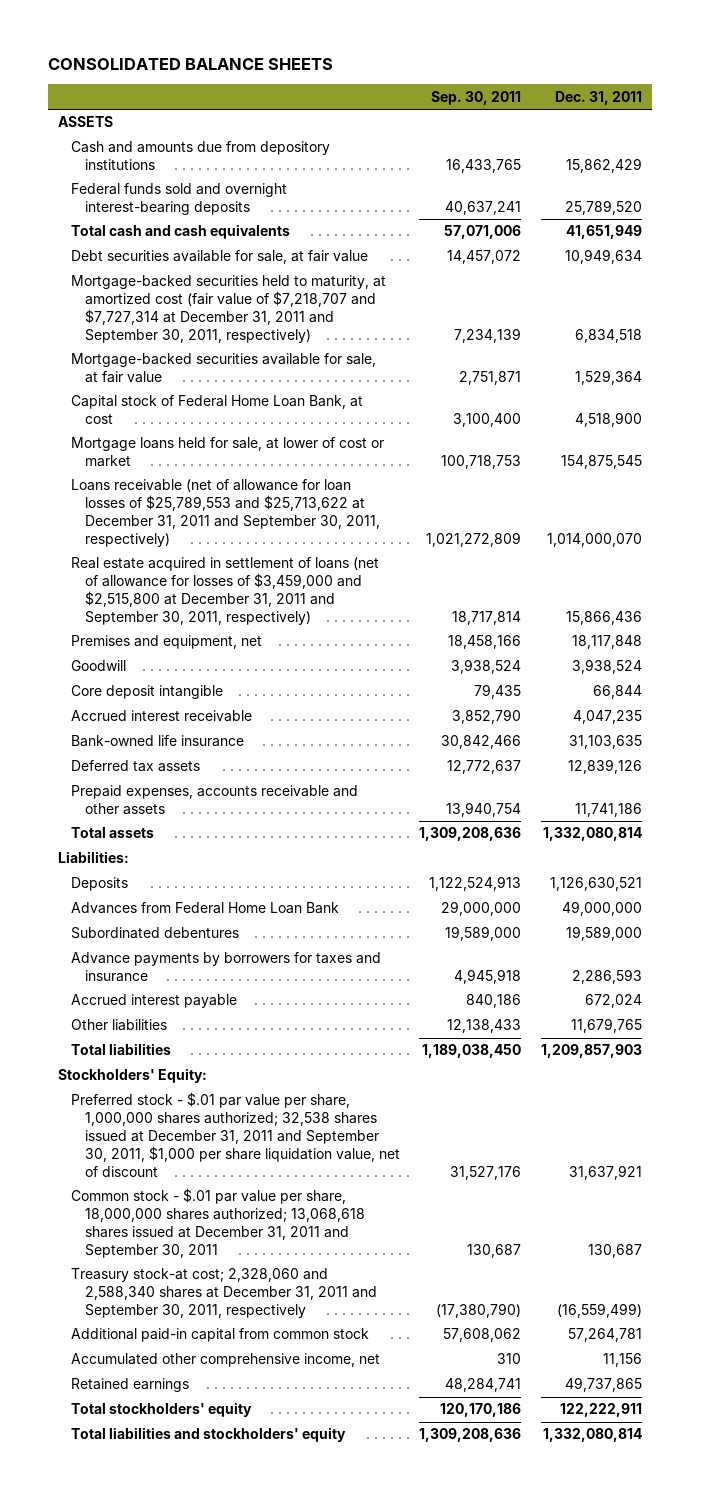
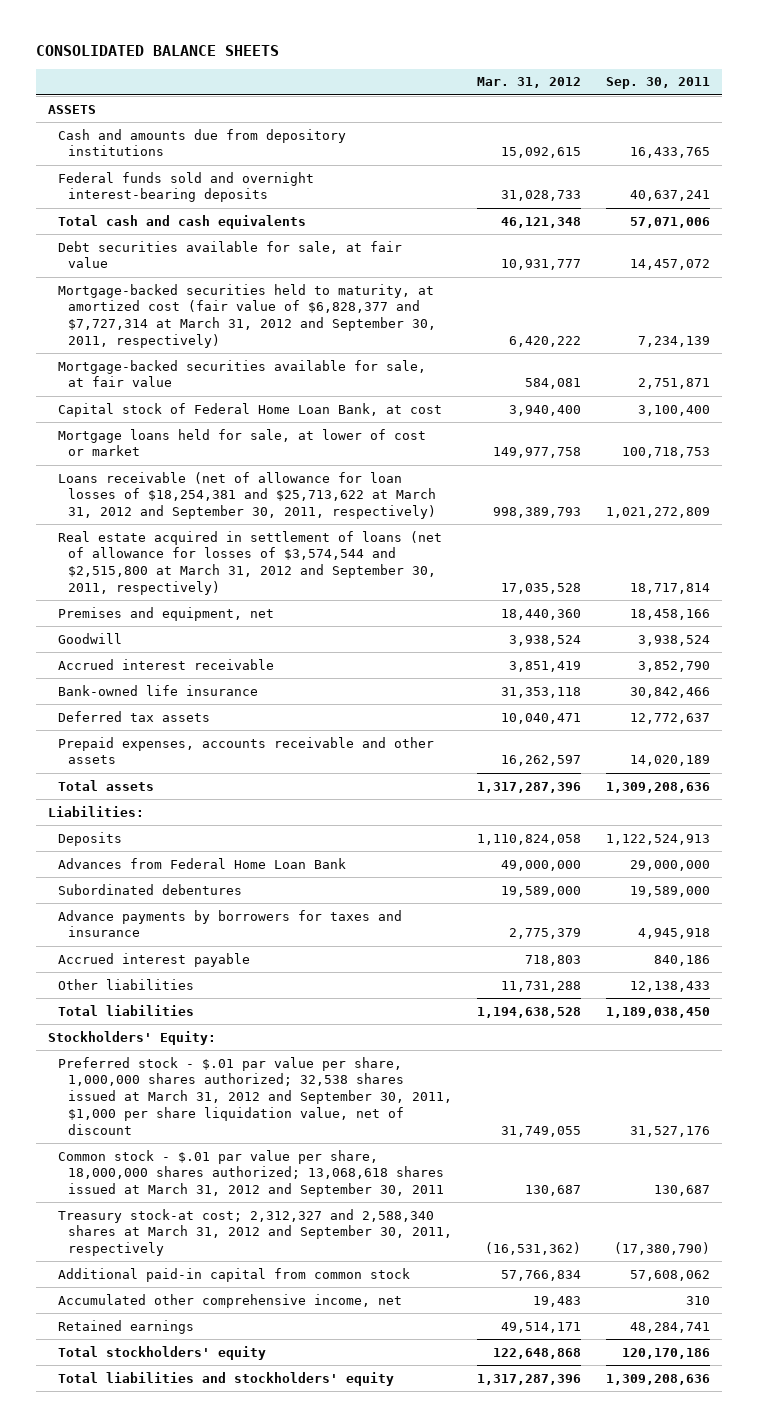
- | Sep. 30, 2011 | Dec. 31, 2011
+ | Mar. 31, 2012 | Sep. 30, 2011
- Mortgage-backed securities held to maturity, at amortized cost (fair value of $7,218,707 and $7,727,314 at December 31, 2011 and September 30, 2011, respectively) | 7,234,139 | 6,834,518
+ Mortgage-backed securities held to maturity, at amortized cost (fair value of $6,828,377 and $7,727,314 at March 31, 2012 and September 30, 2011, respectively) | 6,420,222 | 7,234,139
- Loans receivable (net of allowance for loan losses of $25,789,553 and $25,713,622 at December 31, 2011 and September 30, 2011, respectively) | 1,021,272,809 | 1,014,000,070
- Real estate acquired in settlement of loans (net of allowance for losses of $3,459,000 and $2,515,800 at December 31, 2011 and September 30, 2011, respectively) | 18,717,814 | 15,866,436
+ Loans receivable (net of allowance for loan losses of $18,254,381 and $25,713,622 at March 31, 2012 and September 30, 2011, respectively) | 998,389,793 | 1,021,272,809
+ Real estate acquired in settlement of loans (net of allowance for losses of $3,574,544 and $2,515,800 at March 31, 2012 and September 30, 2011, respectively) | 17,035,528 | 18,717,814
- Core deposit intangible | 79,435 | 66,844
- Prepaid expenses, accounts receivable and other assets | 13,940,754 | 11,741,186
+ Prepaid expenses, accounts receivable and other assets | 16,262,597 | 14,020,189
- Preferred stock - $.01 par value per share, 1,000,000 shares authorized; 32,538 shares issued at December 31, 2011 and September 30, 2011, $1,000 per share liquidation value, net of discount | 31,527,176 | 31,637,921
- Common stock - $.01 par value per share, 18,000,000 shares authorized; 13,068,618 shares issued at December 31, 2011 and September 30, 2011 | 130,687 | 130,687
- Treasury stock-at cost; 2,328,060 and 2,588,340 shares at December 31, 2011 and September 30, 2011, respectively | (17,380,790) | (16,559,499)
+ Preferred stock - $.01 par value per share, 1,000,000 shares authorized; 32,538 shares issued at March 31, 2012 and September 30, 2011, $1,000 per share liquidation value, net of discount | 31,749,055 | 31,527,176
+ Common stock - $.01 par value per share, 18,000,000 shares authorized; 13,068,618 shares issued at March 31, 2012 and September 30, 2011 | 130,687 | 130,687
+ Treasury stock-at cost; 2,312,327 and 2,588,340 shares at March 31, 2012 and September 30, 2011, respectively | (16,531,362) | (17,380,790)

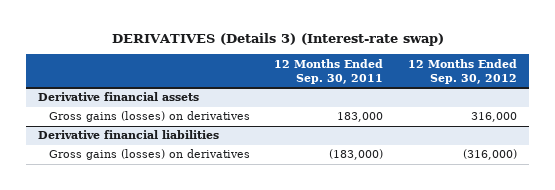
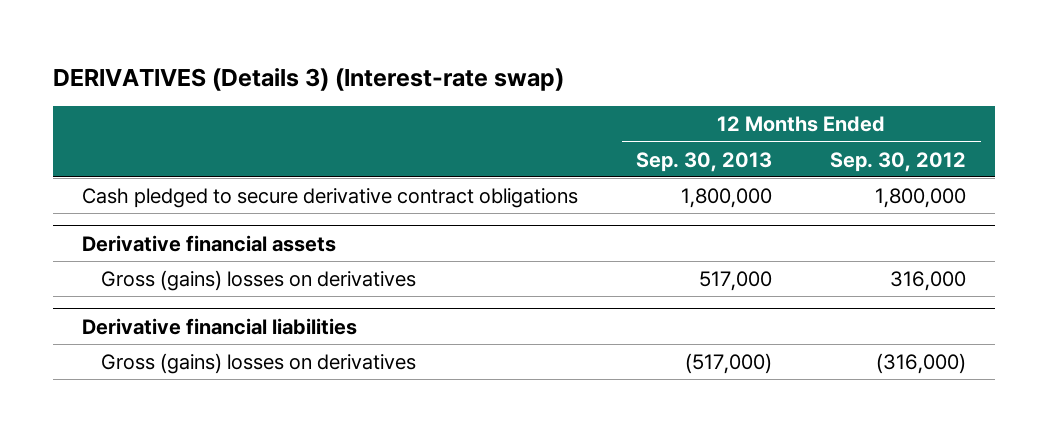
- | 12 Months Ended Sep. 30, 2011 | 12 Months Ended Sep. 30, 2012
+ | 12 Months Ended Sep. 30, 2013 | 12 Months Ended Sep. 30, 2012
+ Cash pledged to secure derivative contract obligations | 1,800,000 | 1,800,000
@ Derivative financial assets
- Gross gains (losses) on derivatives | 183,000 | 316,000
+ Gross (gains) losses on derivatives | 517,000 | 316,000
@ Derivative financial liabilities
- Gross gains (losses) on derivatives | (183,000) | (316,000)
+ Gross (gains) losses on derivatives | (517,000) | (316,000)

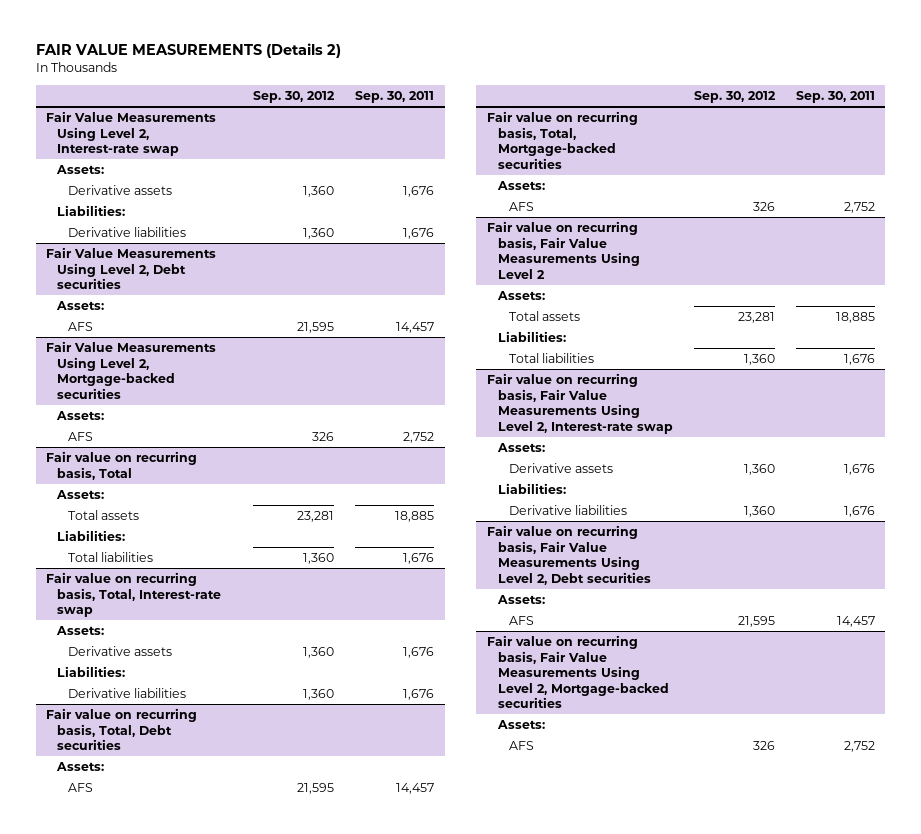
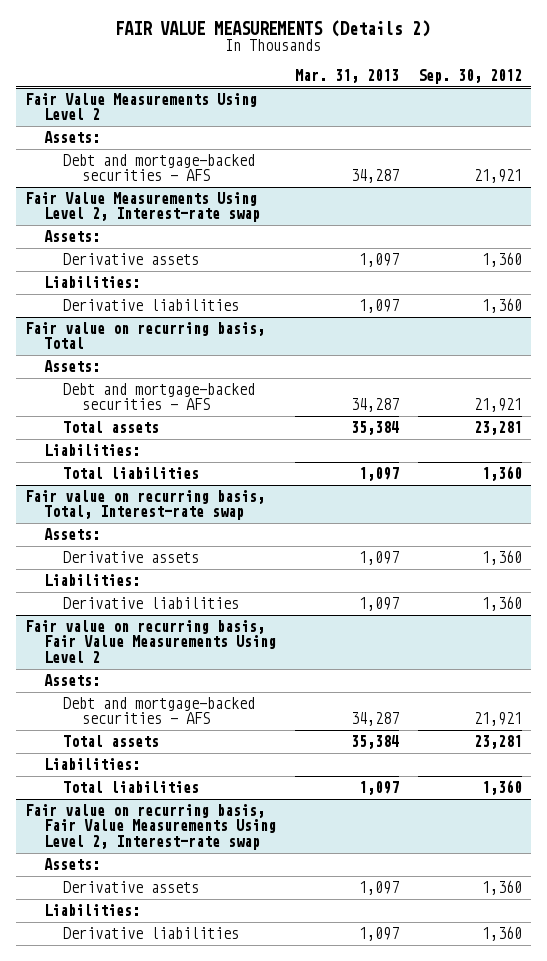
- | Sep. 30, 2012 | Sep. 30, 2011
+ | Mar. 31, 2013 | Sep. 30, 2012
+ Fair Value Measurements Using Level 2
+ Assets:
+ Debt and mortgage-backed securities - AFS | 34,287 | 21,921
- Fair Value Measurements Using Level 2, Debt securities
- Assets:
- AFS | 21,595 | 14,457
- Fair Value Measurements Using Level 2, Mortgage-backed securities
- Assets:
- AFS | 326 | 2,752
@ Fair value on recurring basis, Total
+ Debt and mortgage-backed securities - AFS | 34,287 | 21,921
- Fair value on recurring basis, Total, Debt securities
- Assets:
- AFS | 21,595 | 14,457
- Fair value on recurring basis, Total, Mortgage-backed securities
- Assets:
- AFS | 326 | 2,752
@ Fair value on recurring basis, Fair Value Measurements Using Level 2
+ Debt and mortgage-backed securities - AFS | 34,287 | 21,921
- Fair value on recurring basis, Fair Value Measurements Using Level 2, Debt securities
- Assets:
- AFS | 21,595 | 14,457
- Fair value on recurring basis, Fair Value Measurements Using Level 2, Mortgage-backed securities
- Assets:
- AFS | 326 | 2,752

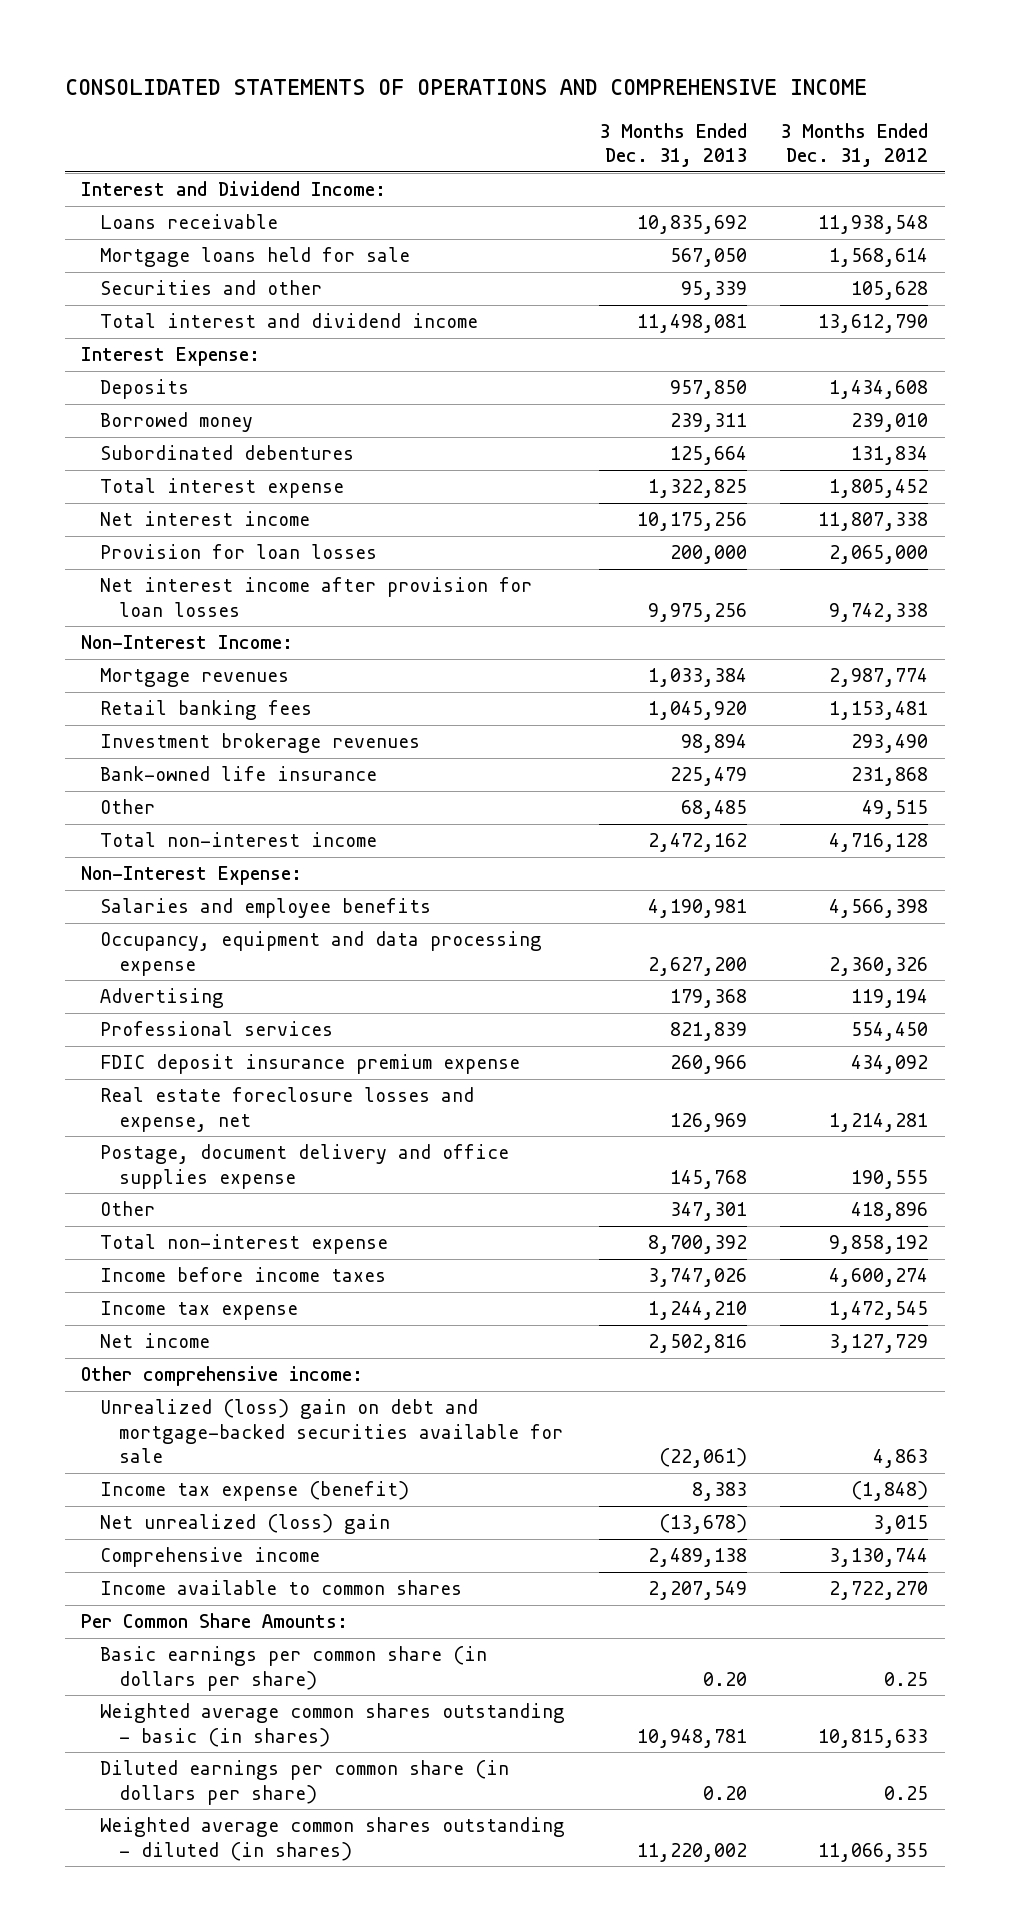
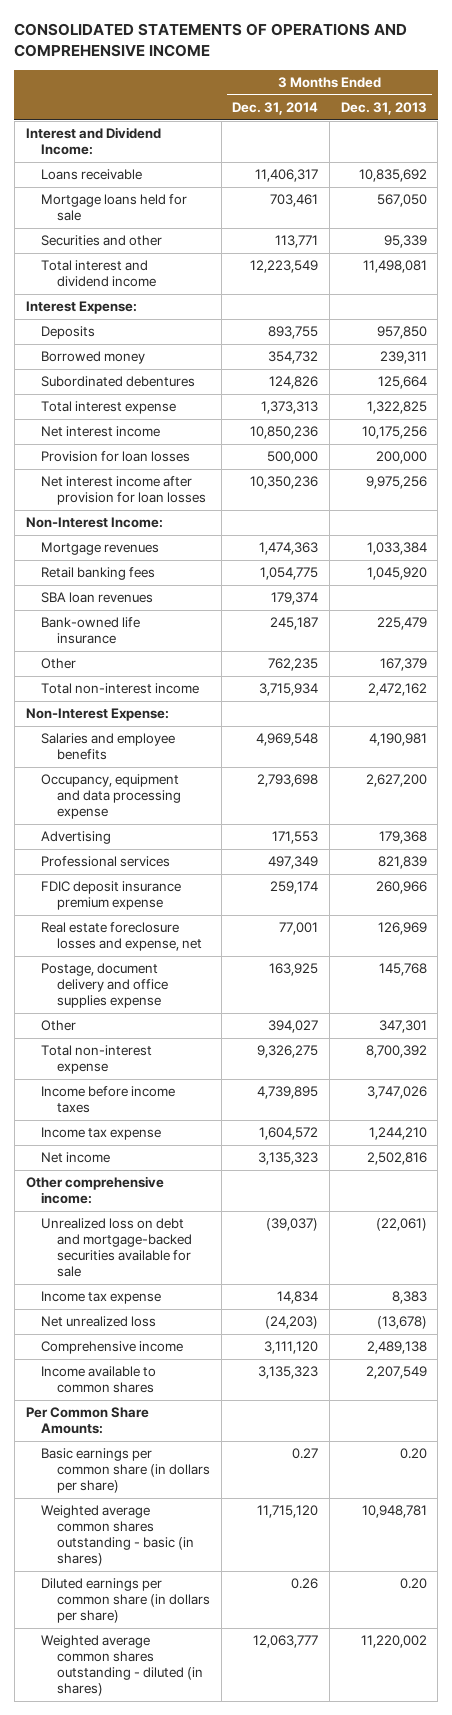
- | 3 Months Ended Dec. 31, 2013 | 3 Months Ended Dec. 31, 2012
+ | 3 Months Ended Dec. 31, 2014 | 3 Months Ended Dec. 31, 2013
- Investment brokerage revenues | 98,894 | 293,490
+ SBA loan revenues | 179,374 |
- Other | 68,485 | 49,515
+ Other | 762,235 | 167,379
- Unrealized (loss) gain on debt and mortgage-backed securities available for sale | (22,061) | 4,863
- Income tax expense (benefit) | 8,383 | (1,848)
- Net unrealized (loss) gain | (13,678) | 3,015
+ Unrealized loss on debt and mortgage-backed securities available for sale | (39,037) | (22,061)
+ Income tax expense | 14,834 | 8,383
+ Net unrealized loss | (24,203) | (13,678)

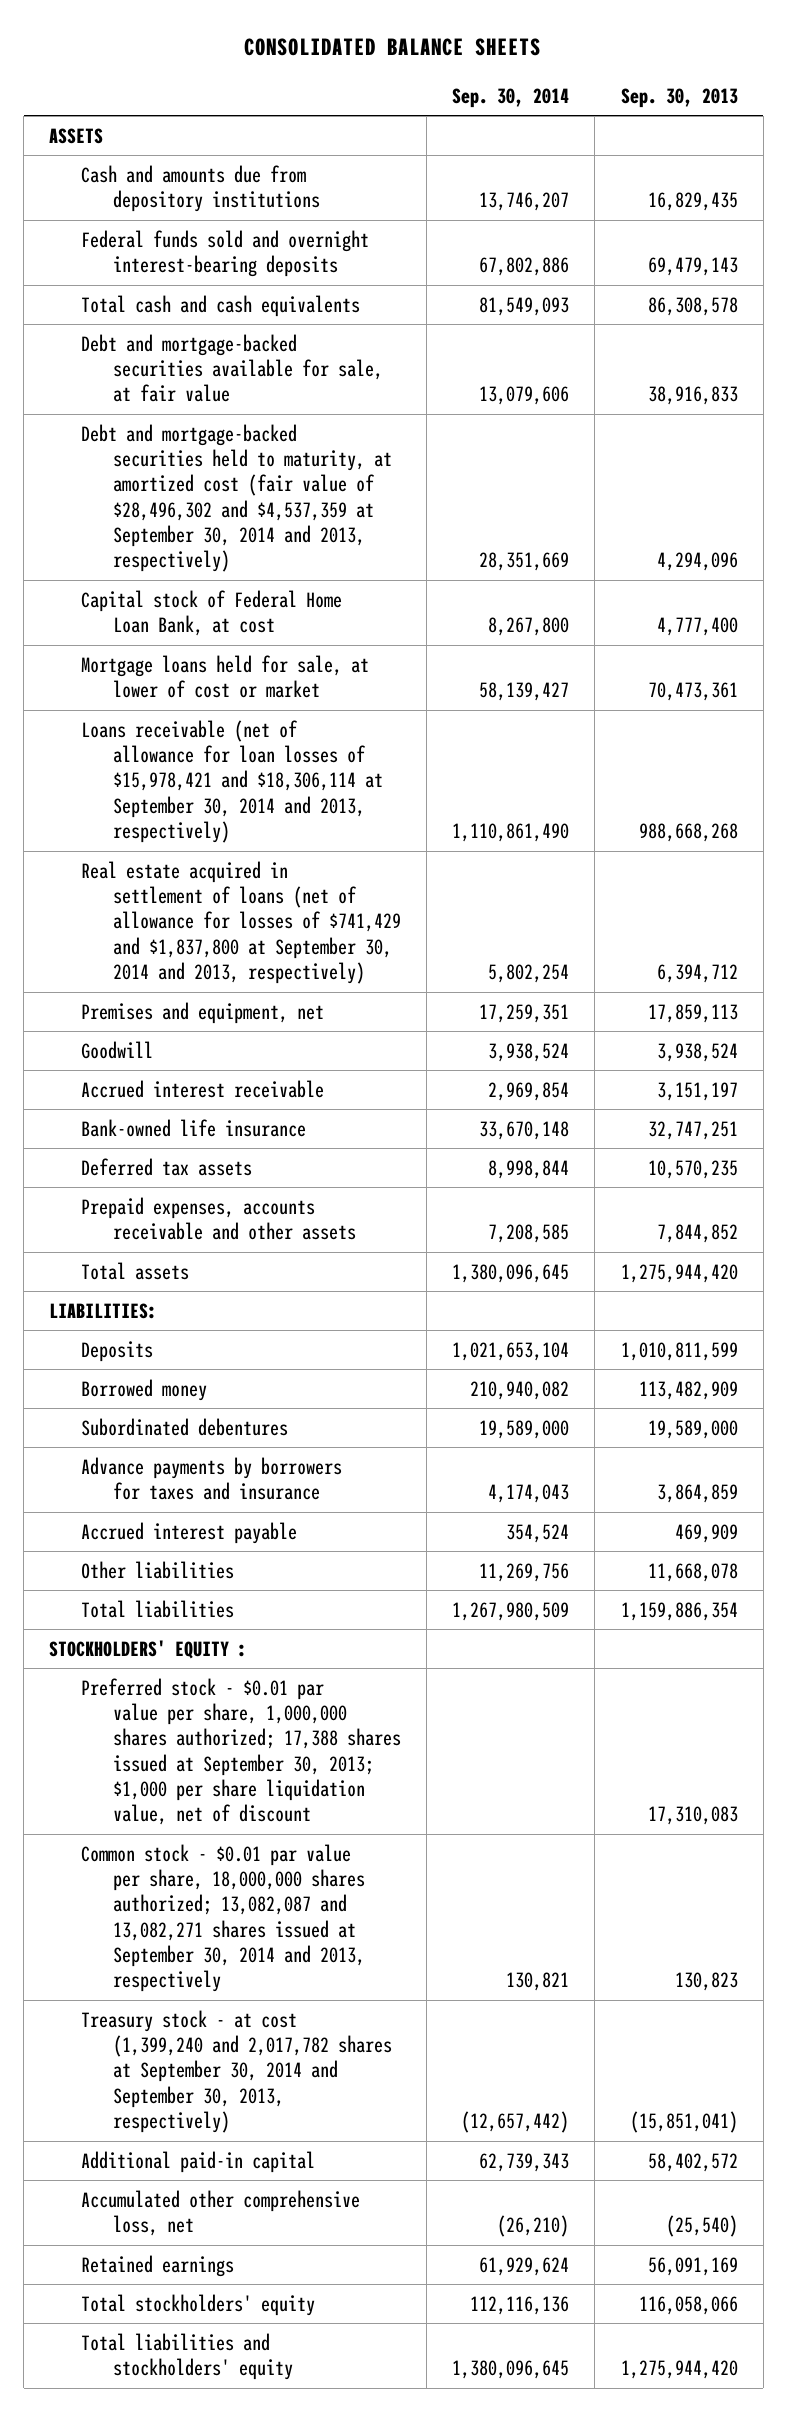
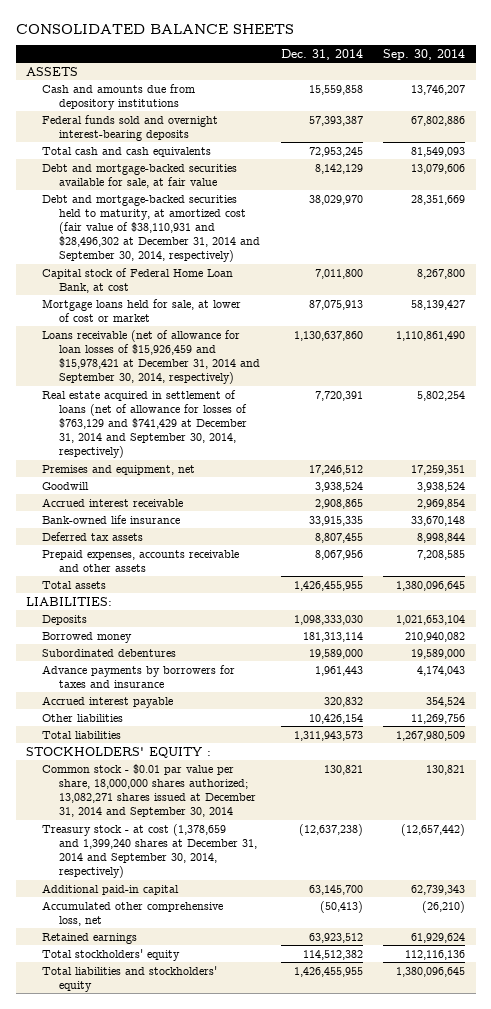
- | Sep. 30, 2014 | Sep. 30, 2013
+ | Dec. 31, 2014 | Sep. 30, 2014
- Debt and mortgage-backed securities held to maturity, at amortized cost (fair value of $28,496,302 and $4,537,359 at September 30, 2014 and 2013, respectively) | 28,351,669 | 4,294,096
+ Debt and mortgage-backed securities held to maturity, at amortized cost (fair value of $38,110,931 and $28,496,302 at December 31, 2014 and September 30, 2014, respectively) | 38,029,970 | 28,351,669
- Loans receivable (net of allowance for loan losses of $15,978,421 and $18,306,114 at September 30, 2014 and 2013, respectively) | 1,110,861,490 | 988,668,268
- Real estate acquired in settlement of loans (net of allowance for losses of $741,429 and $1,837,800 at September 30, 2014 and 2013, respectively) | 5,802,254 | 6,394,712
+ Loans receivable (net of allowance for loan losses of $15,926,459 and $15,978,421 at December 31, 2014 and September 30, 2014, respectively) | 1,130,637,860 | 1,110,861,490
+ Real estate acquired in settlement of loans (net of allowance for losses of $763,129 and $741,429 at December 31, 2014 and September 30, 2014, respectively) | 7,720,391 | 5,802,254
- Preferred stock - $0.01 par value per share, 1,000,000 shares authorized; 17,388 shares issued at September 30, 2013; $1,000 per share liquidation value, net of discount | | 17,310,083
- Common stock - $0.01 par value per share, 18,000,000 shares authorized; 13,082,087 and 13,082,271 shares issued at September 30, 2014 and 2013, respectively | 130,821 | 130,823
- Treasury stock - at cost (1,399,240 and 2,017,782 shares at September 30, 2014 and September 30, 2013, respectively) | (12,657,442) | (15,851,041)
+ Common stock - $0.01 par value per share, 18,000,000 shares authorized; 13,082,271 shares issued at December 31, 2014 and September 30, 2014 | 130,821 | 130,821
+ Treasury stock - at cost (1,378,659 and 1,399,240 shares at December 31, 2014 and September 30, 2014, respectively) | (12,637,238) | (12,657,442)

